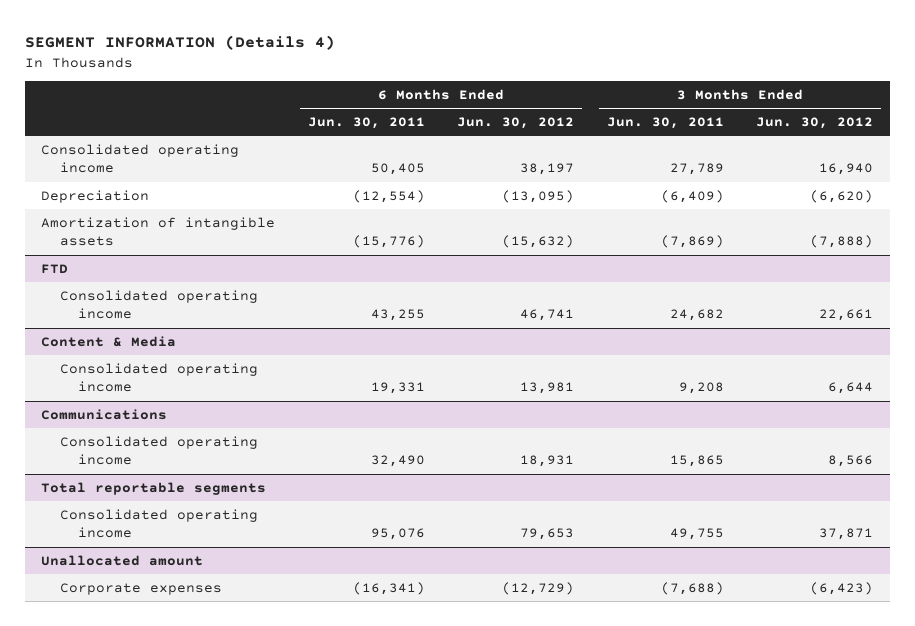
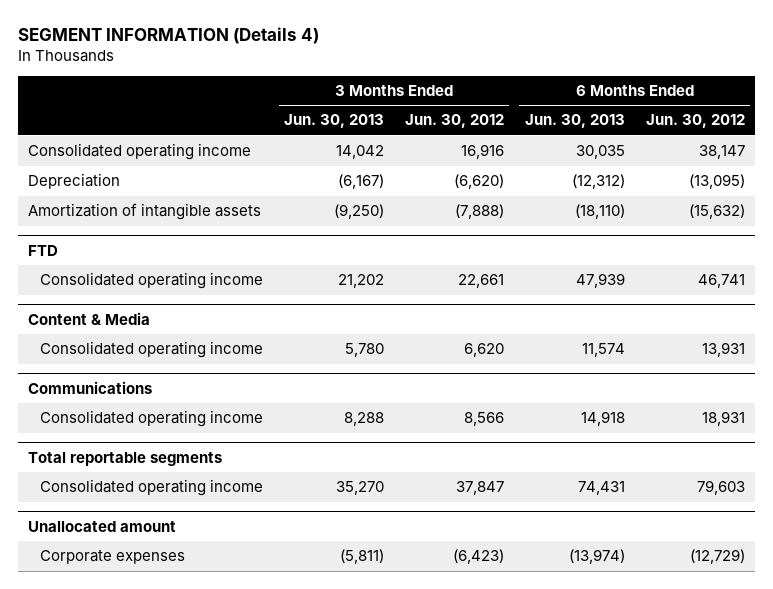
- | 6 Months Ended Jun. 30, 2011 | 6 Months Ended Jun. 30, 2012 | 3 Months Ended Jun. 30, 2011 | 3 Months Ended Jun. 30, 2012
+ | 3 Months Ended Jun. 30, 2013 | 3 Months Ended Jun. 30, 2012 | 6 Months Ended Jun. 30, 2013 | 6 Months Ended Jun. 30, 2012
- Consolidated operating income | 50,405 | 38,197 | 27,789 | 16,940
+ Consolidated operating income | 14,042 | 16,916 | 30,035 | 38,147
@ Content & Media
- Consolidated operating income | 19,331 | 13,981 | 9,208 | 6,644
+ Consolidated operating income | 5,780 | 6,620 | 11,574 | 13,931
@ Total reportable segments
- Consolidated operating income | 95,076 | 79,653 | 49,755 | 37,871
+ Consolidated operating income | 35,270 | 37,847 | 74,431 | 79,603

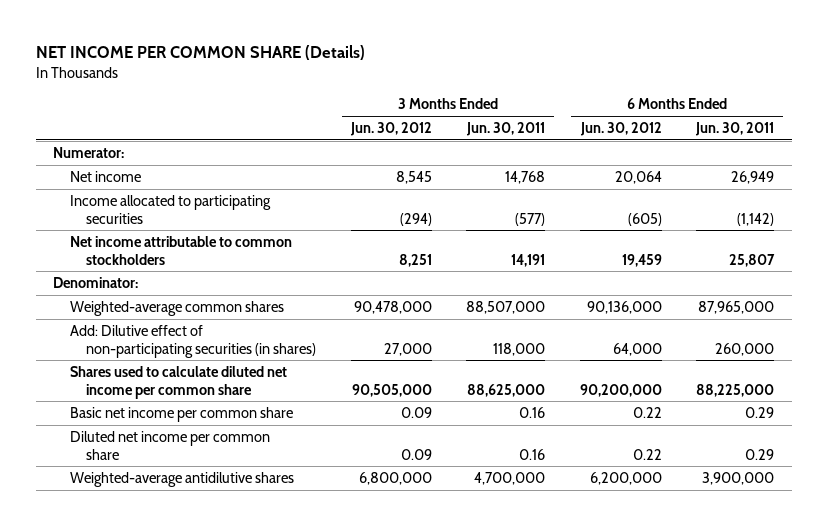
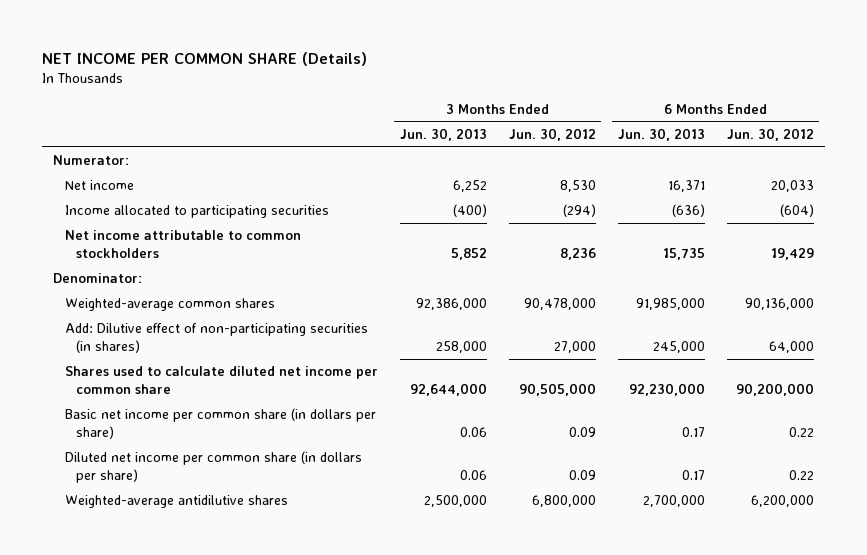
- | 3 Months Ended Jun. 30, 2012 | 3 Months Ended Jun. 30, 2011 | 6 Months Ended Jun. 30, 2012 | 6 Months Ended Jun. 30, 2011
+ | 3 Months Ended Jun. 30, 2013 | 3 Months Ended Jun. 30, 2012 | 6 Months Ended Jun. 30, 2013 | 6 Months Ended Jun. 30, 2012
- Net income | 8,545 | 14,768 | 20,064 | 26,949
- Income allocated to participating securities | (294) | (577) | (605) | (1,142)
- Net income attributable to common stockholders | 8,251 | 14,191 | 19,459 | 25,807
+ Net income | 6,252 | 8,530 | 16,371 | 20,033
+ Income allocated to participating securities | (400) | (294) | (636) | (604)
+ Net income attributable to common stockholders | 5,852 | 8,236 | 15,735 | 19,429
- Basic net income per common share | 0.09 | 0.16 | 0.22 | 0.29
- Diluted net income per common share | 0.09 | 0.16 | 0.22 | 0.29
+ Basic net income per common share (in dollars per share) | 0.06 | 0.09 | 0.17 | 0.22
+ Diluted net income per common share (in dollars per share) | 0.06 | 0.09 | 0.17 | 0.22

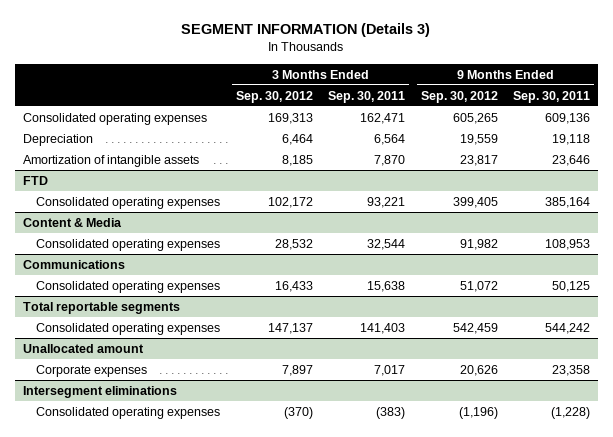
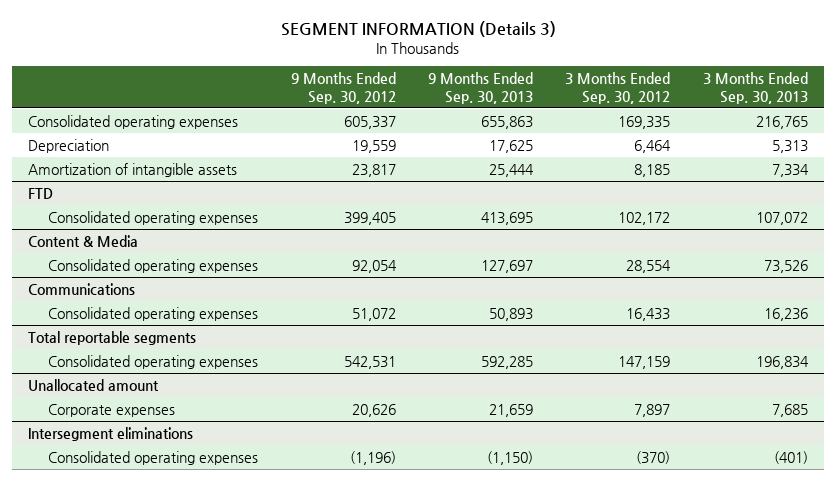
- | 3 Months Ended Sep. 30, 2012 | 3 Months Ended Sep. 30, 2011 | 9 Months Ended Sep. 30, 2012 | 9 Months Ended Sep. 30, 2011
+ | 9 Months Ended Sep. 30, 2012 | 9 Months Ended Sep. 30, 2013 | 3 Months Ended Sep. 30, 2012 | 3 Months Ended Sep. 30, 2013
- Consolidated operating expenses | 169,313 | 162,471 | 605,265 | 609,136
+ Consolidated operating expenses | 605,337 | 655,863 | 169,335 | 216,765
@ Content & Media
- Consolidated operating expenses | 28,532 | 32,544 | 91,982 | 108,953
+ Consolidated operating expenses | 92,054 | 127,697 | 28,554 | 73,526
@ Total reportable segments
- Consolidated operating expenses | 147,137 | 141,403 | 542,459 | 544,242
+ Consolidated operating expenses | 542,531 | 592,285 | 147,159 | 196,834

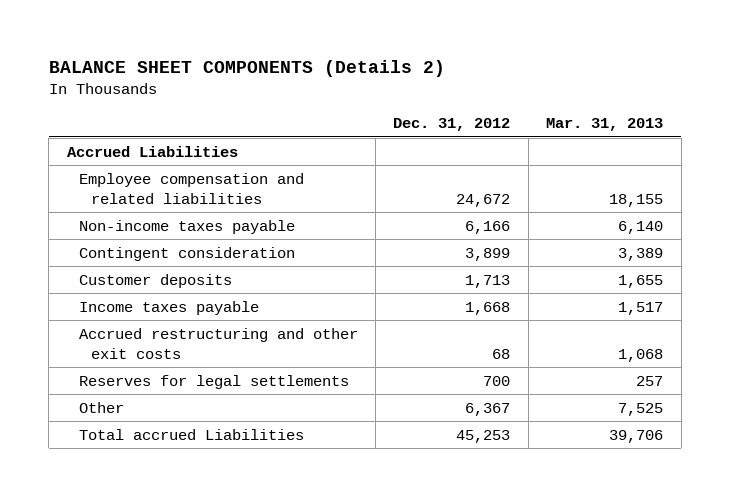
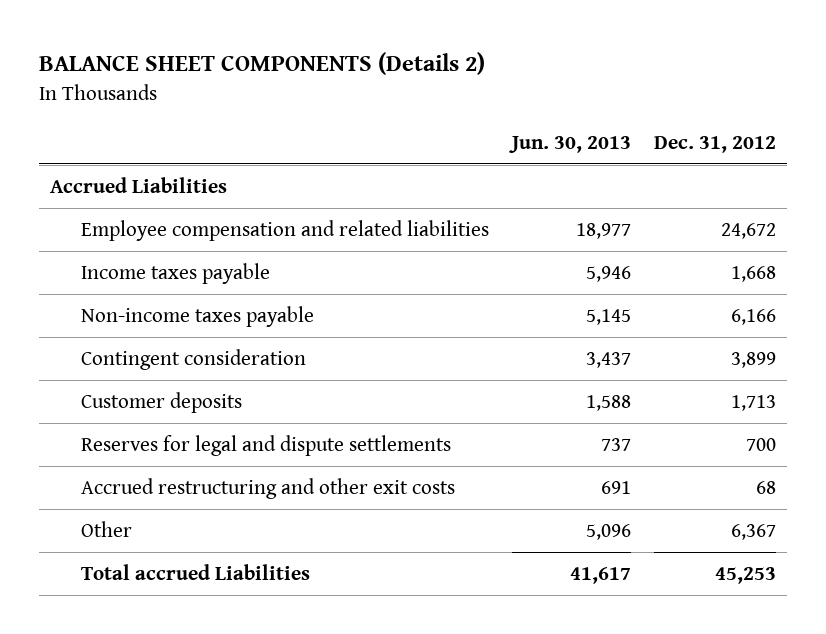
- | Dec. 31, 2012 | Mar. 31, 2013
+ | Jun. 30, 2013 | Dec. 31, 2012
moved up: Income taxes payable | 5,946 | 1,668
+ Reserves for legal and dispute settlements | 737 | 700
- Reserves for legal settlements | 700 | 257

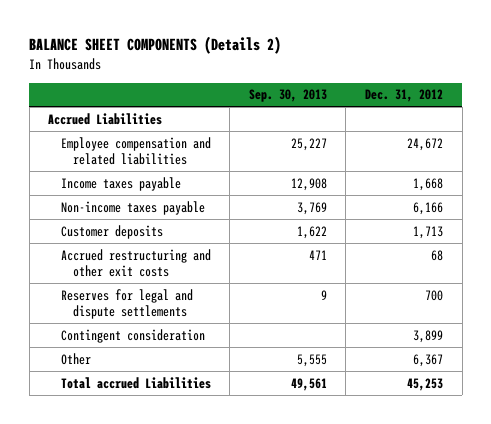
- | Jun. 30, 2013 | Dec. 31, 2012
+ | Sep. 30, 2013 | Dec. 31, 2012
moved down: Reserves for legal and dispute settlements | 9 | 700
moved down: Contingent consideration | | 3,899

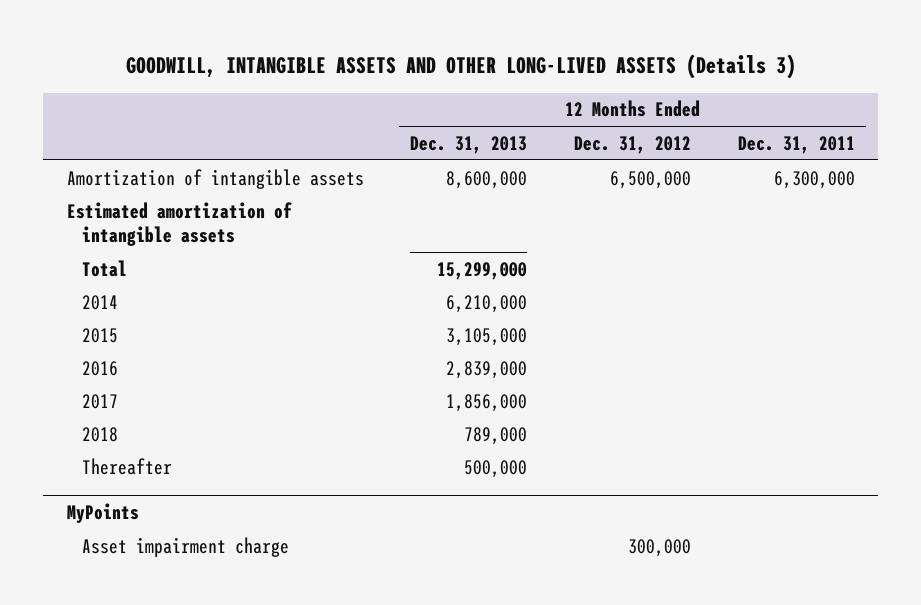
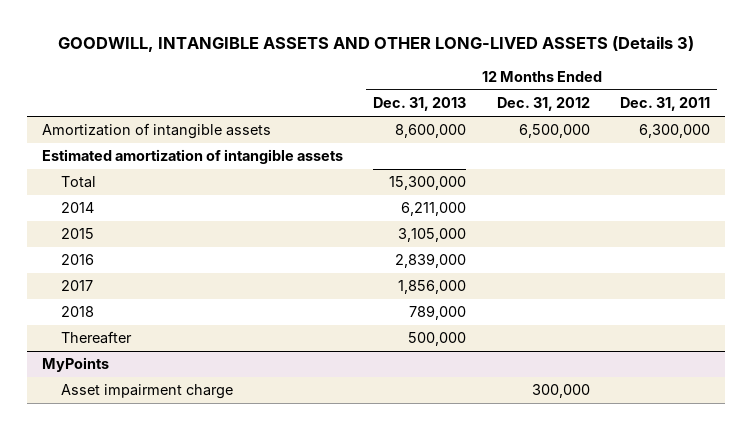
- Total | 15,299,000 | |
- 2014 | 6,210,000 | |
+ Total | 15,300,000 | |
+ 2014 | 6,211,000 | |

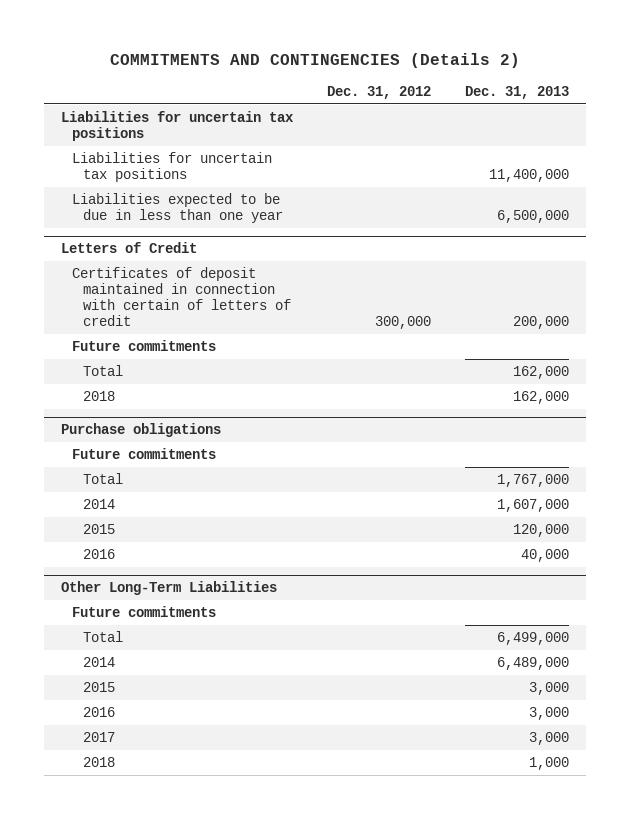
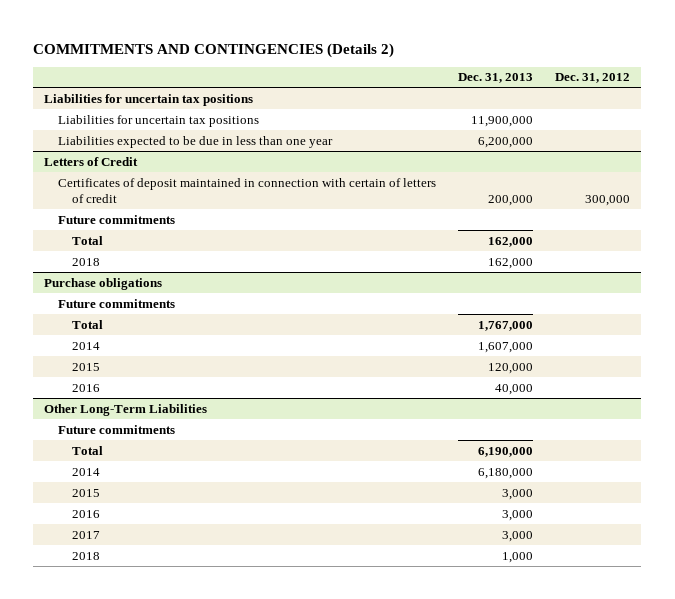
- | Dec. 31, 2012 | Dec. 31, 2013
+ | Dec. 31, 2013 | Dec. 31, 2012
- Liabilities for uncertain tax positions | | 11,400,000
- Liabilities expected to be due in less than one year | | 6,500,000
+ Liabilities for uncertain tax positions | 11,900,000 |
+ Liabilities expected to be due in less than one year | 6,200,000 |
@ Other Long-Term Liabilities
- Total | | 6,499,000
- 2014 | | 6,489,000
+ Total | 6,190,000 |
+ 2014 | 6,180,000 |

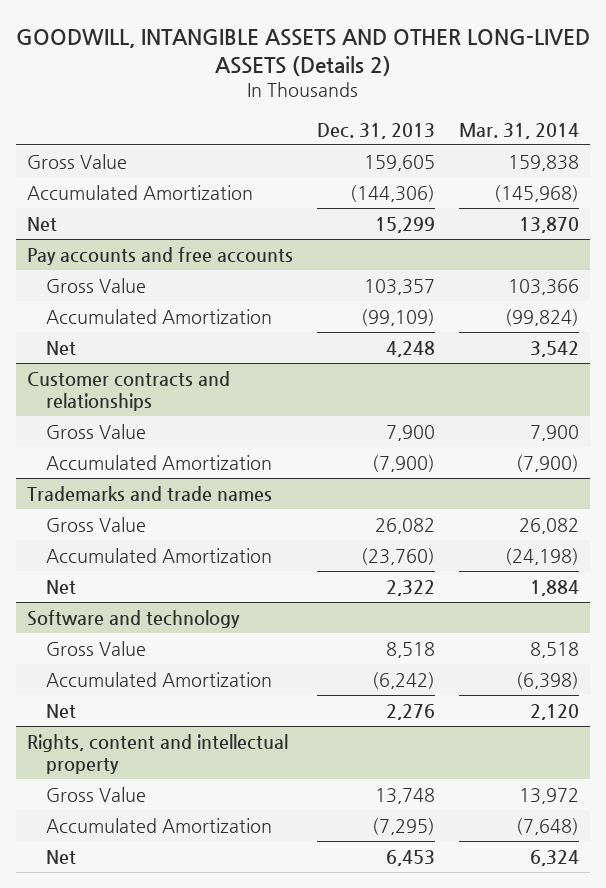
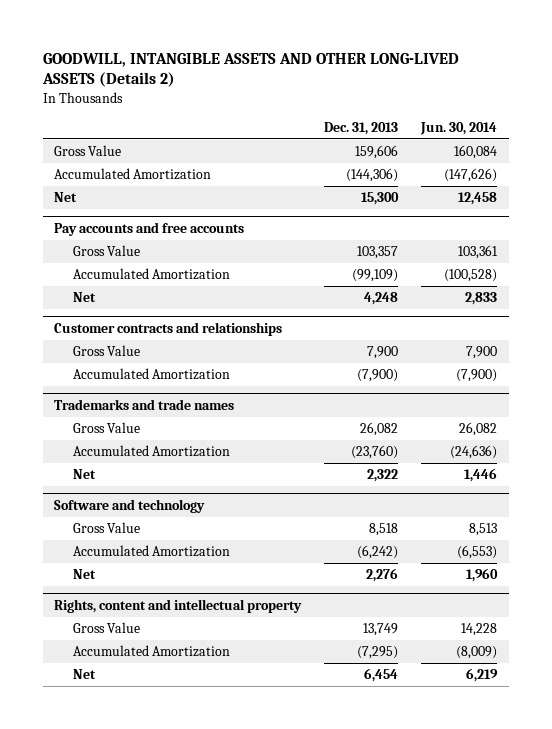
- | Dec. 31, 2013 | Mar. 31, 2014
+ | Dec. 31, 2013 | Jun. 30, 2014
- Gross Value | 159,605 | 159,838
+ Gross Value | 159,606 | 160,084
- Net | 15,299 | 13,870
+ Net | 15,300 | 12,458
@ Rights, content and intellectual property
- Gross Value | 13,748 | 13,972
+ Gross Value | 13,749 | 14,228
- Net | 6,453 | 6,324
+ Net | 6,454 | 6,219

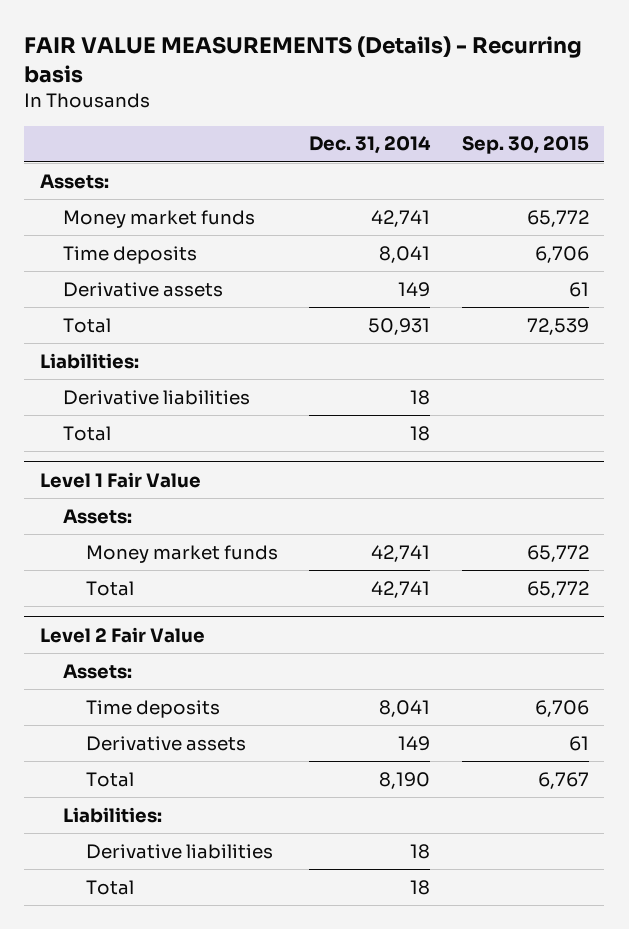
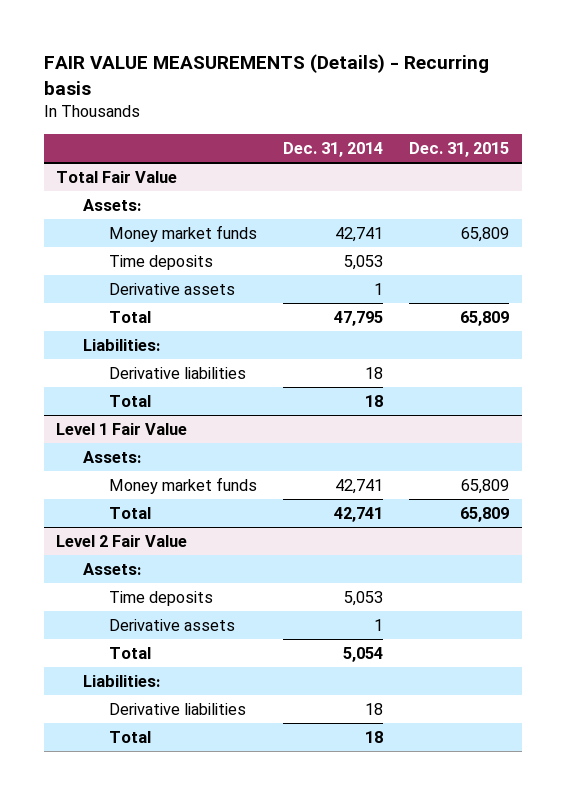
- | Dec. 31, 2014 | Sep. 30, 2015
+ | Dec. 31, 2014 | Dec. 31, 2015
+ Total Fair Value
- Time deposits | 8,041 | 6,706
- Derivative assets | 149 | 61
- Total | 50,931 | 72,539
+ Time deposits | 5,053 |
+ Derivative assets | 1 |
+ Total | 47,795 | 65,809
@ Level 2 Fair Value
- Time deposits | 8,041 | 6,706
- Derivative assets | 149 | 61
- Total | 8,190 | 6,767
+ Time deposits | 5,053 |
+ Derivative assets | 1 |
+ Total | 5,054 |

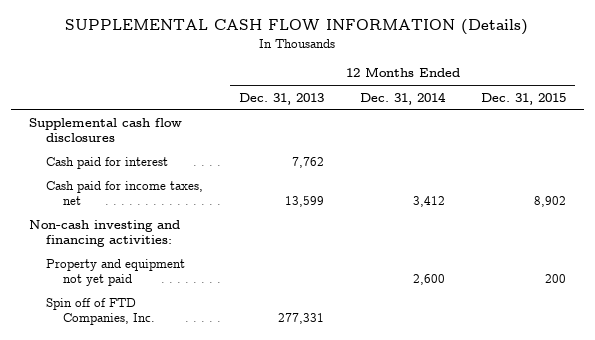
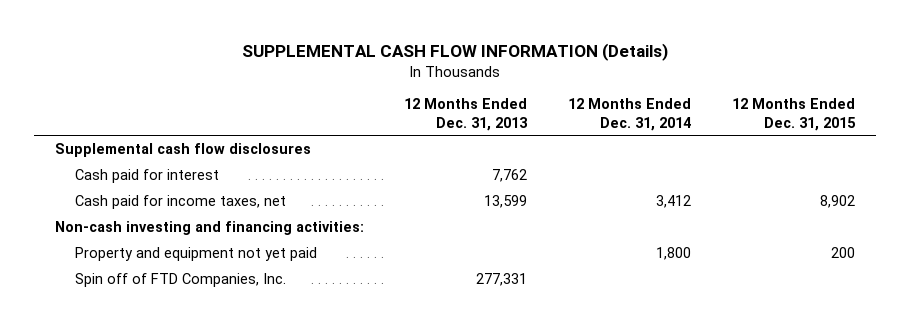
- Property and equipment not yet paid | | 2,600 | 200
+ Property and equipment not yet paid | | 1,800 | 200

